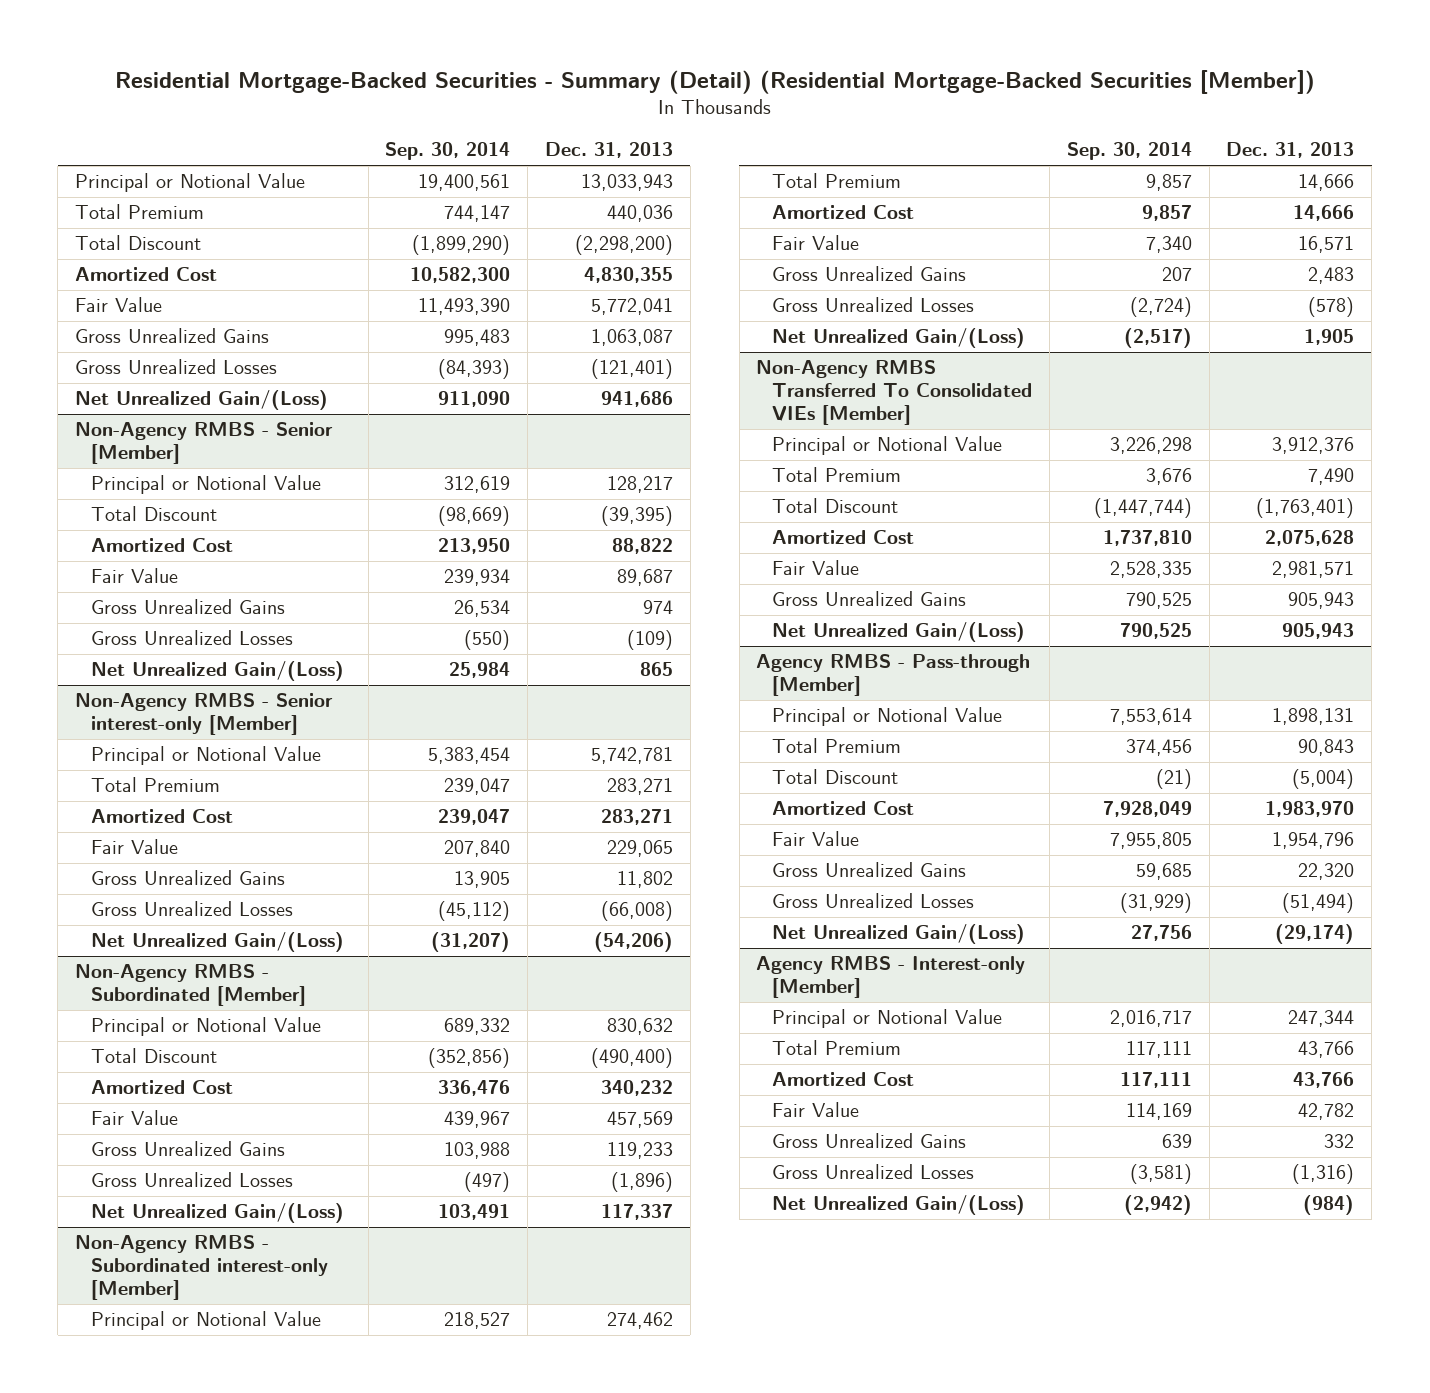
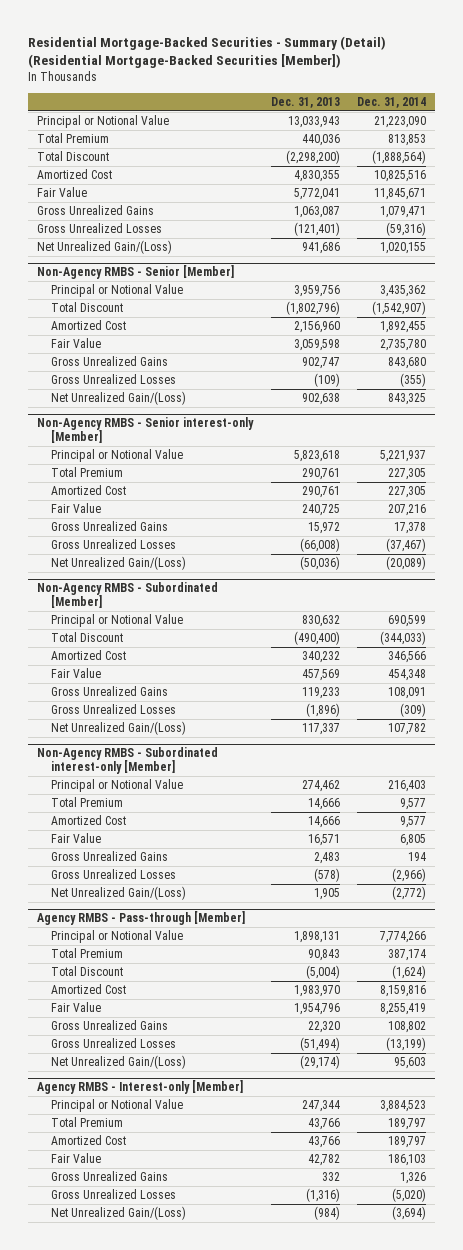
- | Sep. 30, 2014 | Dec. 31, 2013
+ | Dec. 31, 2013 | Dec. 31, 2014
@ Non-Agency RMBS - Senior [Member]
- Principal or Notional Value | 312,619 | 128,217
- Total Discount | (98,669) | (39,395)
- Amortized Cost | 213,950 | 88,822
- Fair Value | 239,934 | 89,687
- Gross Unrealized Gains | 26,534 | 974
+ Principal or Notional Value | 3,959,756 | 3,435,362
+ Total Discount | (1,802,796) | (1,542,907)
+ Amortized Cost | 2,156,960 | 1,892,455
+ Fair Value | 3,059,598 | 2,735,780
+ Gross Unrealized Gains | 902,747 | 843,680
- Net Unrealized Gain/(Loss) | 25,984 | 865
+ Net Unrealized Gain/(Loss) | 902,638 | 843,325
@ Non-Agency RMBS - Senior interest-only [Member]
- Principal or Notional Value | 5,383,454 | 5,742,781
- Total Premium | 239,047 | 283,271
- Amortized Cost | 239,047 | 283,271
- Fair Value | 207,840 | 229,065
- Gross Unrealized Gains | 13,905 | 11,802
+ Principal or Notional Value | 5,823,618 | 5,221,937
+ Total Premium | 290,761 | 227,305
+ Amortized Cost | 290,761 | 227,305
+ Fair Value | 240,725 | 207,216
+ Gross Unrealized Gains | 15,972 | 17,378
- Net Unrealized Gain/(Loss) | (31,207) | (54,206)
+ Net Unrealized Gain/(Loss) | (50,036) | (20,089)
- Non-Agency RMBS Transferred To Consolidated VIEs [Member]
- Principal or Notional Value | 3,226,298 | 3,912,376
- Total Premium | 3,676 | 7,490
- Total Discount | (1,447,744) | (1,763,401)
- Amortized Cost | 1,737,810 | 2,075,628
- Fair Value | 2,528,335 | 2,981,571
- Gross Unrealized Gains | 790,525 | 905,943
- Net Unrealized Gain/(Loss) | 790,525 | 905,943

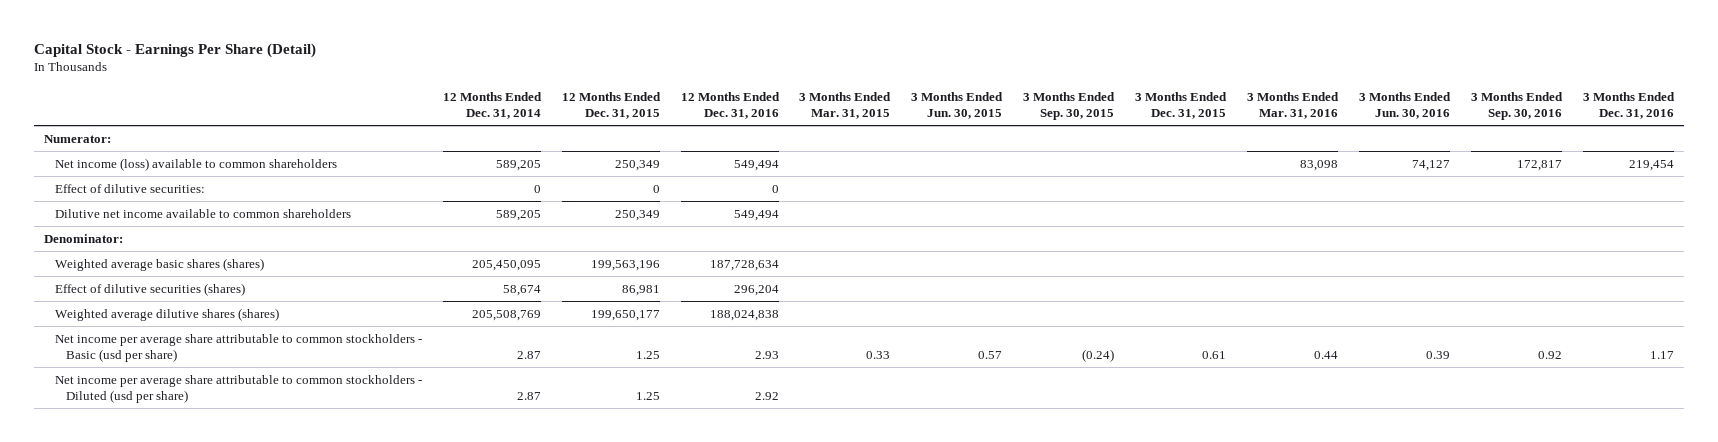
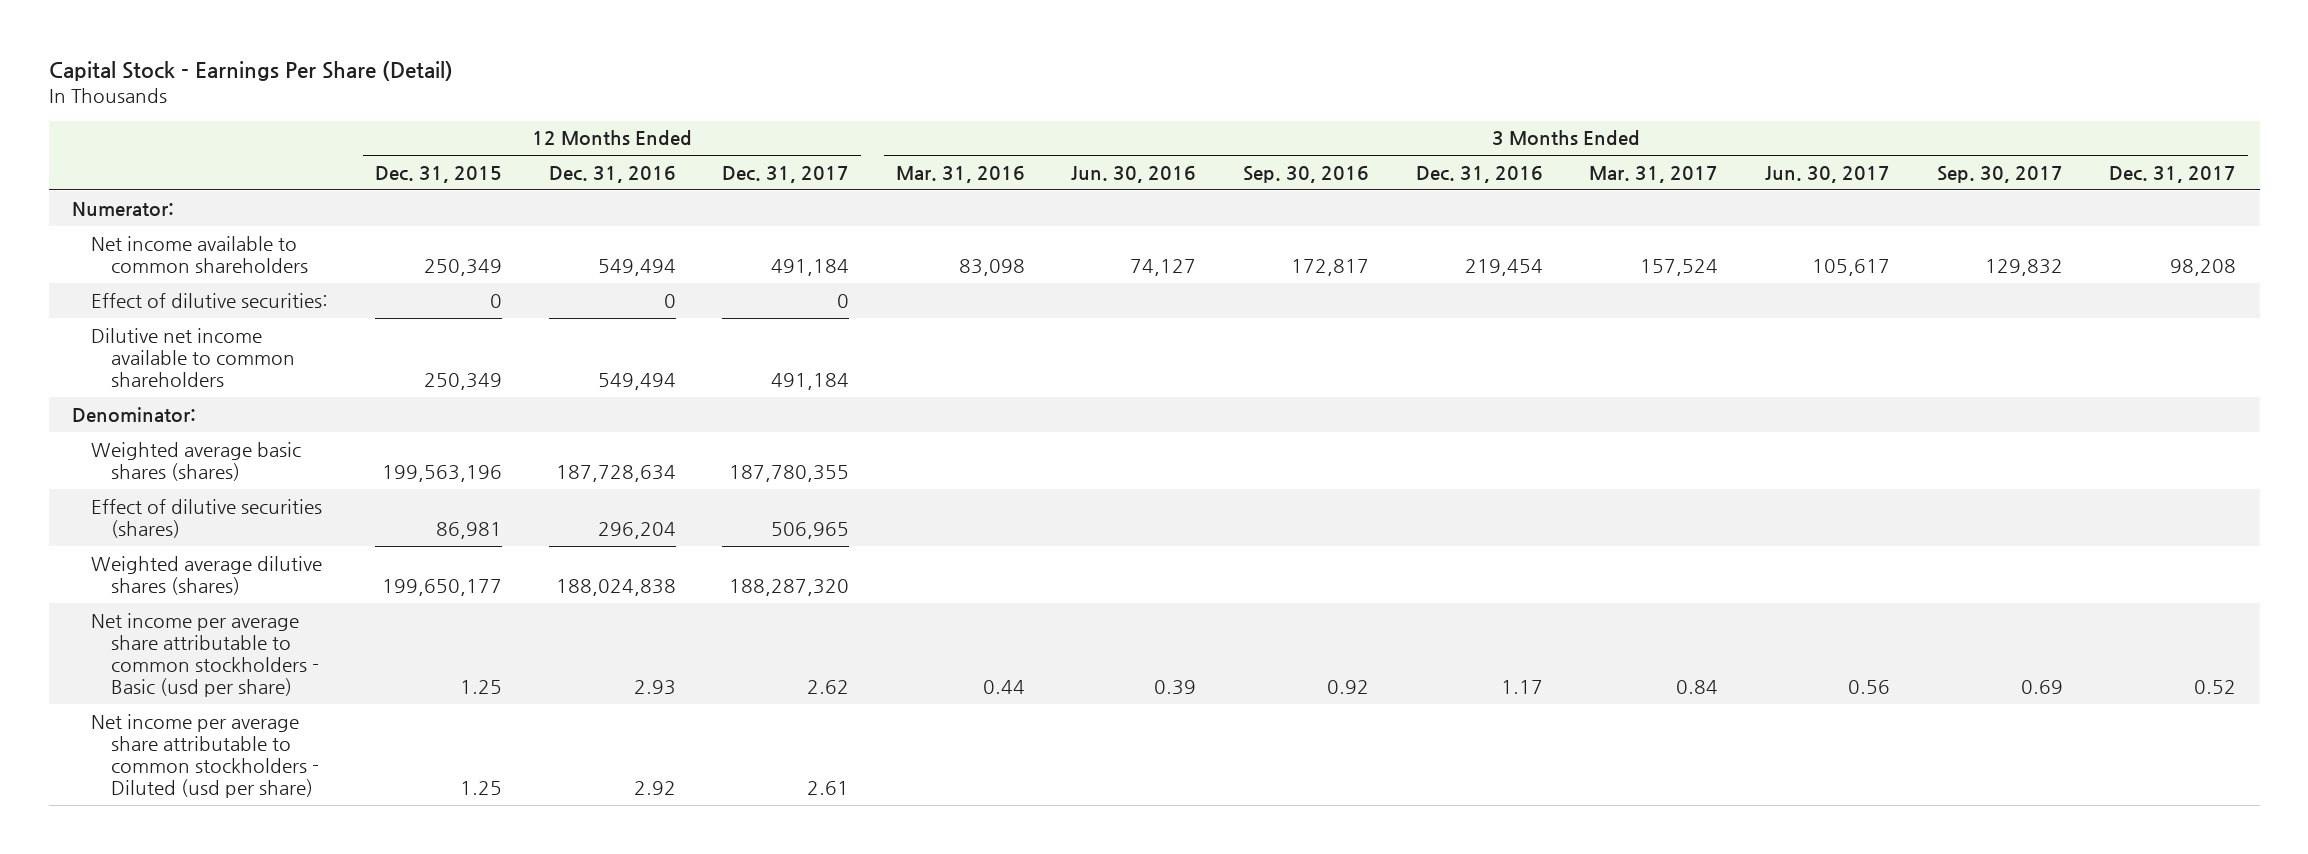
- | 12 Months Ended Dec. 31, 2014 | 12 Months Ended Dec. 31, 2015 | 12 Months Ended Dec. 31, 2016 | 3 Months Ended Mar. 31, 2015 | 3 Months Ended Jun. 30, 2015 | 3 Months Ended Sep. 30, 2015 | 3 Months Ended Dec. 31, 2015 | 3 Months Ended Mar. 31, 2016 | 3 Months Ended Jun. 30, 2016 | 3 Months Ended Sep. 30, 2016 | 3 Months Ended Dec. 31, 2016
+ | 12 Months Ended Dec. 31, 2015 | 12 Months Ended Dec. 31, 2016 | 12 Months Ended Dec. 31, 2017 | 3 Months Ended Mar. 31, 2016 | 3 Months Ended Jun. 30, 2016 | 3 Months Ended Sep. 30, 2016 | 3 Months Ended Dec. 31, 2016 | 3 Months Ended Mar. 31, 2017 | 3 Months Ended Jun. 30, 2017 | 3 Months Ended Sep. 30, 2017 | 3 Months Ended Dec. 31, 2017
- Net income (loss) available to common shareholders | 589,205 | 250,349 | 549,494 | | | | | 83,098 | 74,127 | 172,817 | 219,454
+ Net income available to common shareholders | 250,349 | 549,494 | 491,184 | 83,098 | 74,127 | 172,817 | 219,454 | 157,524 | 105,617 | 129,832 | 98,208

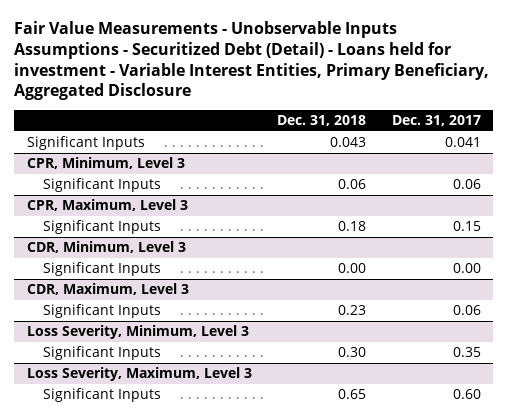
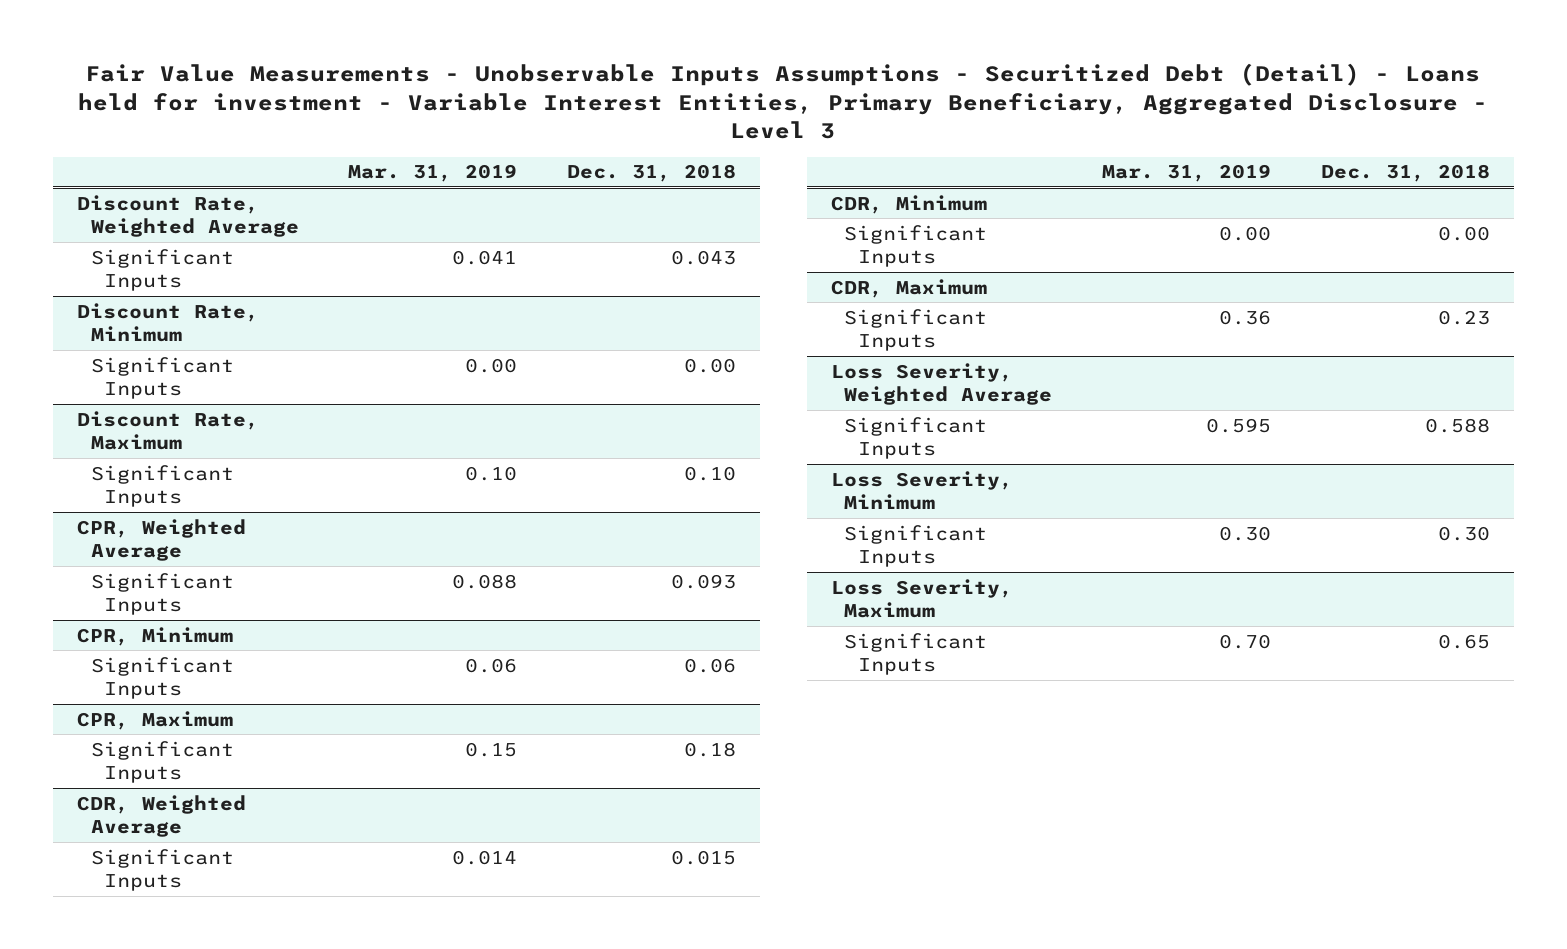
- Fair Value Measurements - Unobservable Inputs Assumptions - Securitized Debt (Detail) - Loans held for investment - Variable Interest Entities, Primary Beneficiary, Aggregated Disclosure
+ Fair Value Measurements - Unobservable Inputs Assumptions - Securitized Debt (Detail) - Loans held for investment - Variable Interest Entities, Primary Beneficiary, Aggregated Disclosure - Level 3
- | Dec. 31, 2018 | Dec. 31, 2017
+ | Mar. 31, 2019 | Dec. 31, 2018
+ Discount Rate, Weighted Average
- CPR, Minimum, Level 3
+ Discount Rate, Minimum
+ Significant Inputs | 0.00 | 0.00
+ Discount Rate, Maximum
+ Significant Inputs | 0.10 | 0.10
+ CPR, Weighted Average
+ Significant Inputs | 0.088 | 0.093
+ CPR, Minimum
- CPR, Maximum, Level 3
+ CPR, Maximum
- CDR, Minimum, Level 3
+ CDR, Weighted Average
+ Significant Inputs | 0.014 | 0.015
+ CDR, Minimum
- CDR, Maximum, Level 3
+ CDR, Maximum
- Loss Severity, Minimum, Level 3
+ Loss Severity, Weighted Average
+ Significant Inputs | 0.595 | 0.588
+ Loss Severity, Minimum
- Loss Severity, Maximum, Level 3
+ Loss Severity, Maximum

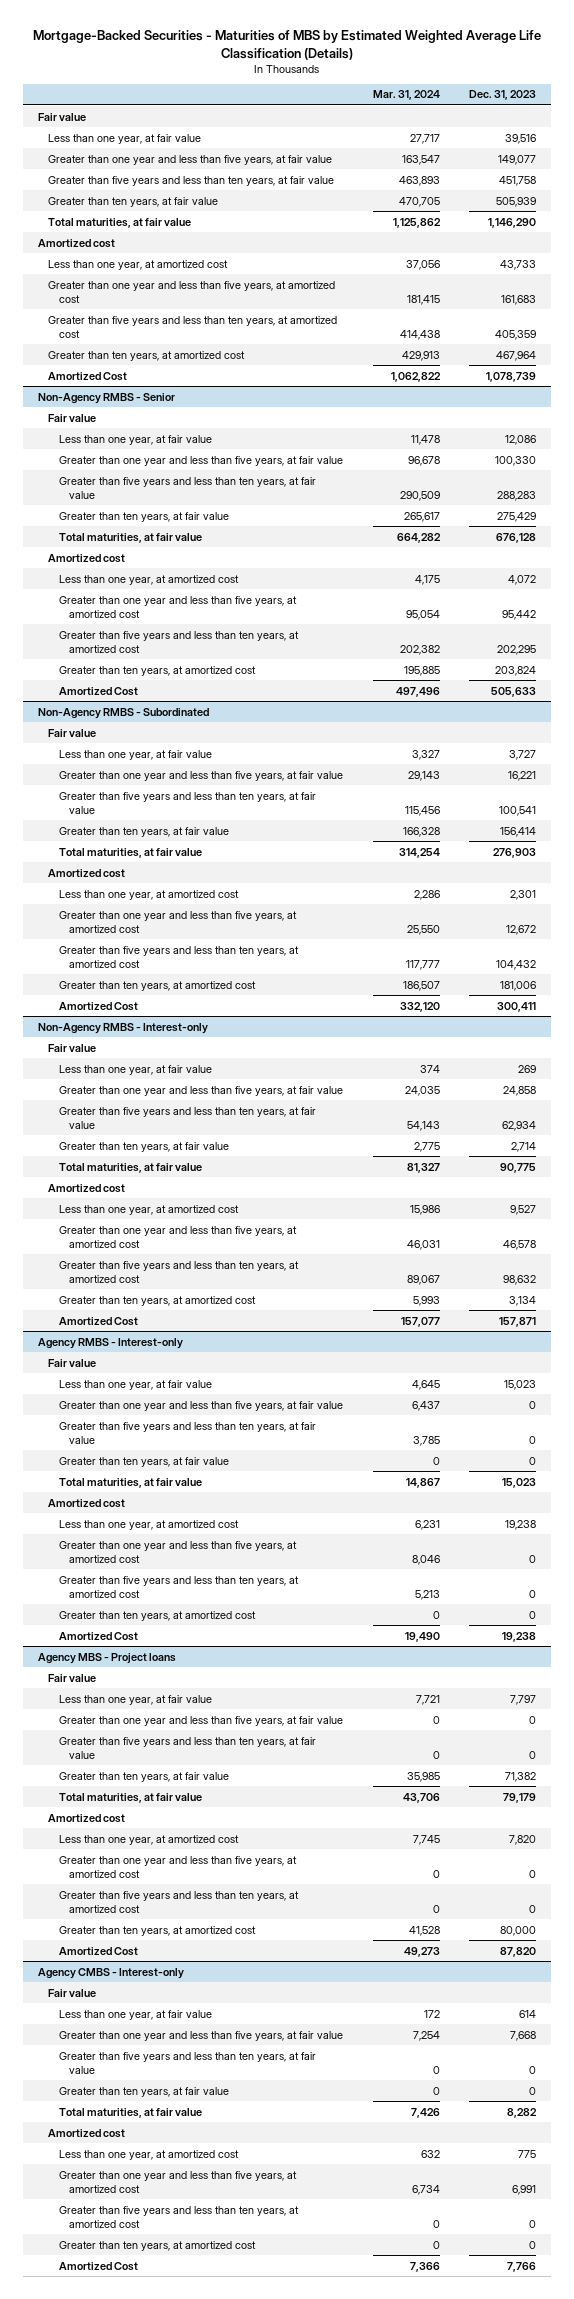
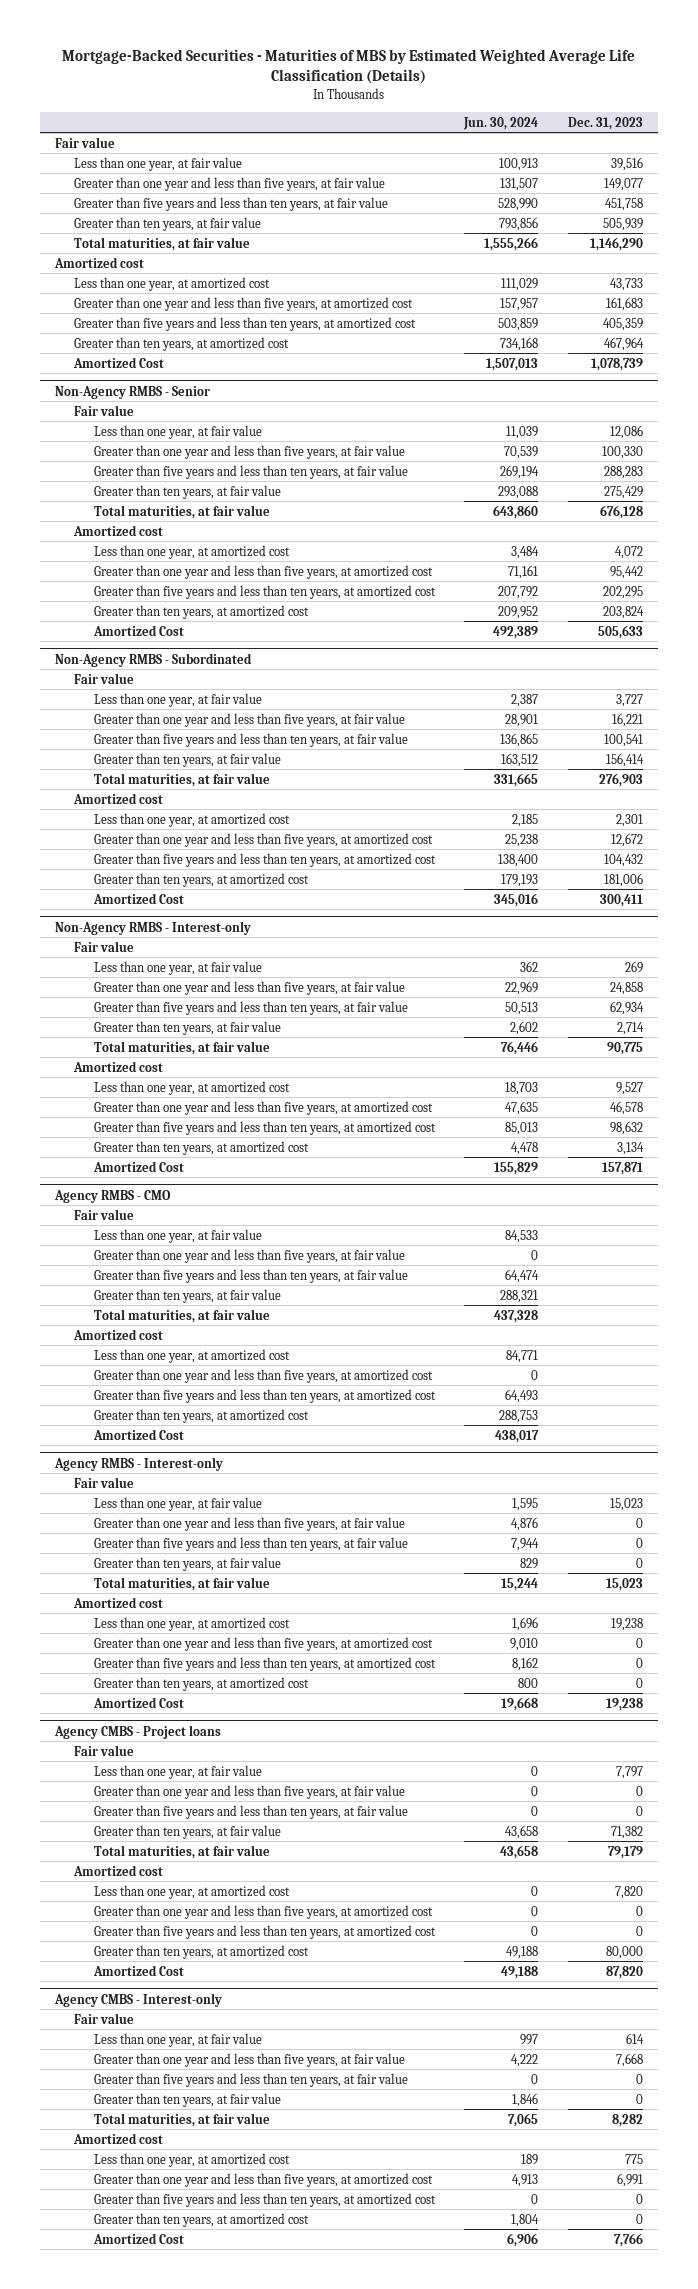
- | Mar. 31, 2024 | Dec. 31, 2023
+ | Jun. 30, 2024 | Dec. 31, 2023
+ Agency RMBS - CMO
+ Fair value
+ Less than one year, at fair value | 84,533 |
+ Greater than one year and less than five years, at fair value | 0 |
+ Greater than five years and less than ten years, at fair value | 64,474 |
+ Greater than ten years, at fair value | 288,321 |
+ Total maturities, at fair value | 437,328 |
+ Amortized cost
+ Less than one year, at amortized cost | 84,771 |
+ Greater than one year and less than five years, at amortized cost | 0 |
+ Greater than five years and less than ten years, at amortized cost | 64,493 |
+ Greater than ten years, at amortized cost | 288,753 |
+ Amortized Cost | 438,017 |
- Agency MBS - Project loans
+ Agency CMBS - Project loans

